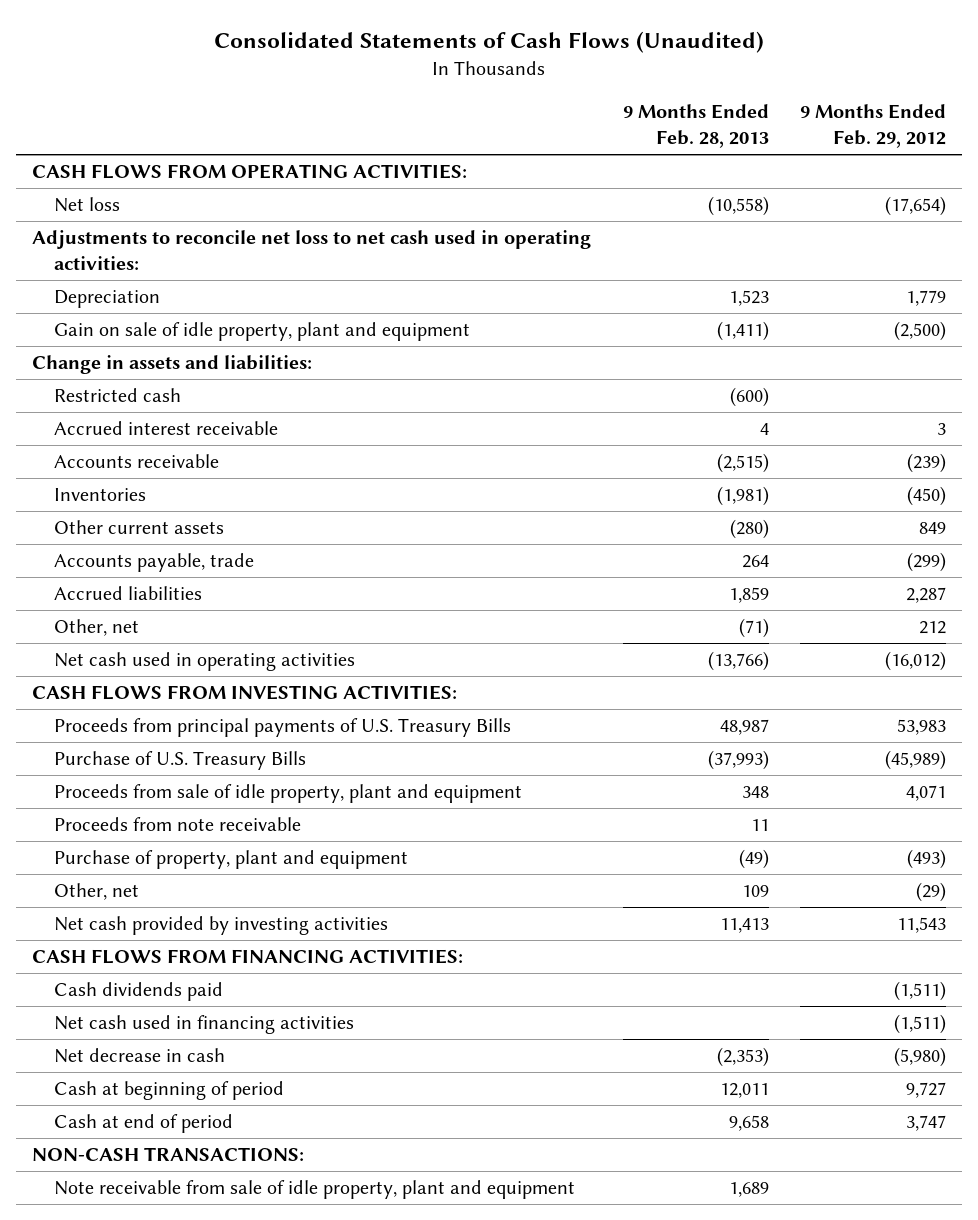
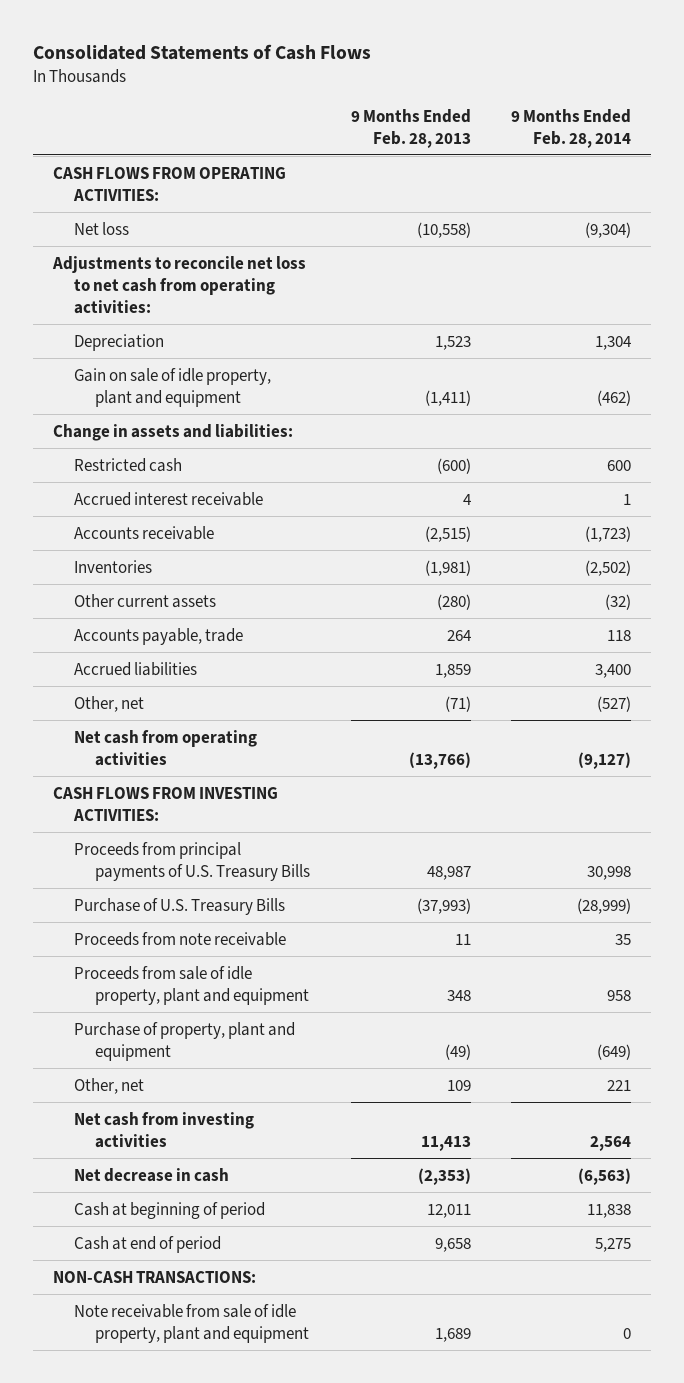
- Consolidated Statements of Cash Flows (Unaudited)
+ Consolidated Statements of Cash Flows
- | 9 Months Ended Feb. 28, 2013 | 9 Months Ended Feb. 29, 2012
+ | 9 Months Ended Feb. 28, 2013 | 9 Months Ended Feb. 28, 2014
- Adjustments to reconcile net loss to net cash used in operating activities:
+ Adjustments to reconcile net loss to net cash from operating activities:
- Net cash used in operating activities | (13,766) | (16,012)
+ Net cash from operating activities | (13,766) | (9,127)
moved down: Proceeds from sale of idle property, plant and equipment | 348 | 958
- Net cash provided by investing activities | 11,413 | 11,543
- CASH FLOWS FROM FINANCING ACTIVITIES:
- Cash dividends paid | | (1,511)
- Net cash used in financing activities | | (1,511)
+ Net cash from investing activities | 11,413 | 2,564

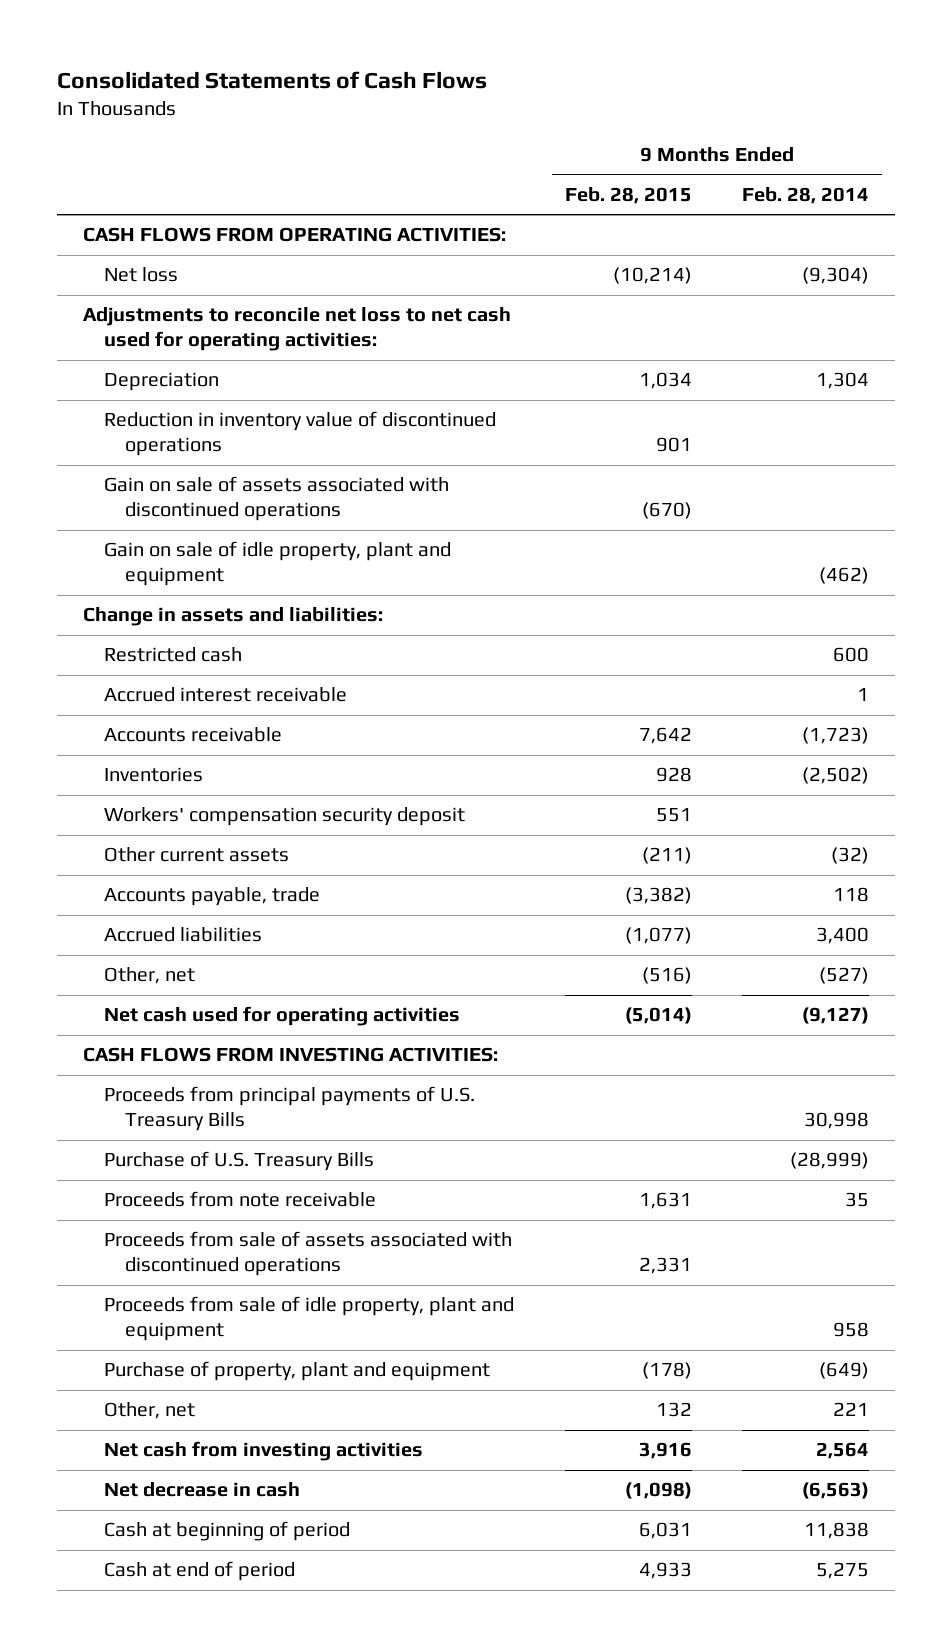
- | 9 Months Ended Feb. 28, 2013 | 9 Months Ended Feb. 28, 2014
+ | 9 Months Ended Feb. 28, 2015 | 9 Months Ended Feb. 28, 2014
- Adjustments to reconcile net loss to net cash from operating activities:
+ Adjustments to reconcile net loss to net cash used for operating activities:
+ Reduction in inventory value of discontinued operations | 901 |
+ Gain on sale of assets associated with discontinued operations | (670) |
+ Workers' compensation security deposit | 551 |
- Net cash from operating activities | (13,766) | (9,127)
+ Net cash used for operating activities | (5,014) | (9,127)
+ Proceeds from sale of assets associated with discontinued operations | 2,331 |
- NON-CASH TRANSACTIONS:
- Note receivable from sale of idle property, plant and equipment | 1,689 | 0

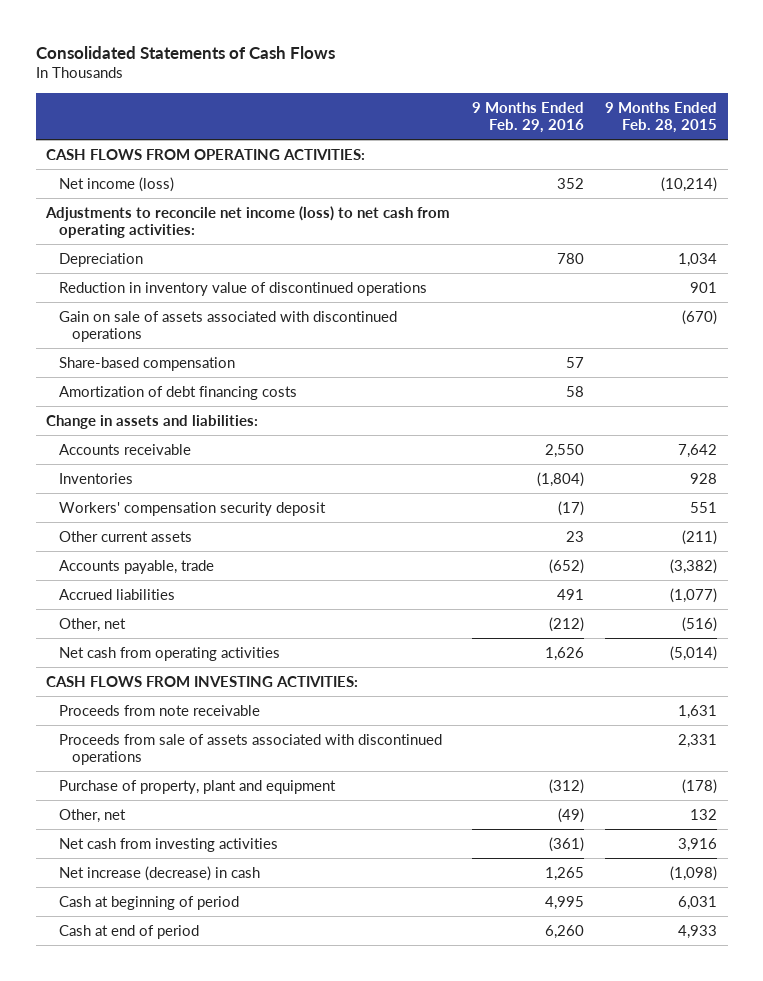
- | 9 Months Ended Feb. 28, 2015 | 9 Months Ended Feb. 28, 2014
+ | 9 Months Ended Feb. 29, 2016 | 9 Months Ended Feb. 28, 2015
- Net loss | (10,214) | (9,304)
- Adjustments to reconcile net loss to net cash used for operating activities:
+ Net income (loss) | 352 | (10,214)
+ Adjustments to reconcile net income (loss) to net cash from operating activities:
- Gain on sale of idle property, plant and equipment | | (462)
+ Share-based compensation | 57 |
+ Amortization of debt financing costs | 58 |
- Restricted cash | | 600
- Accrued interest receivable | | 1
- Net cash used for operating activities | (5,014) | (9,127)
+ Net cash from operating activities | 1,626 | (5,014)
- Proceeds from principal payments of U.S. Treasury Bills | | 30,998
- Purchase of U.S. Treasury Bills | | (28,999)
- Proceeds from sale of idle property, plant and equipment | | 958
- Net decrease in cash | (1,098) | (6,563)
+ Net increase (decrease) in cash | 1,265 | (1,098)

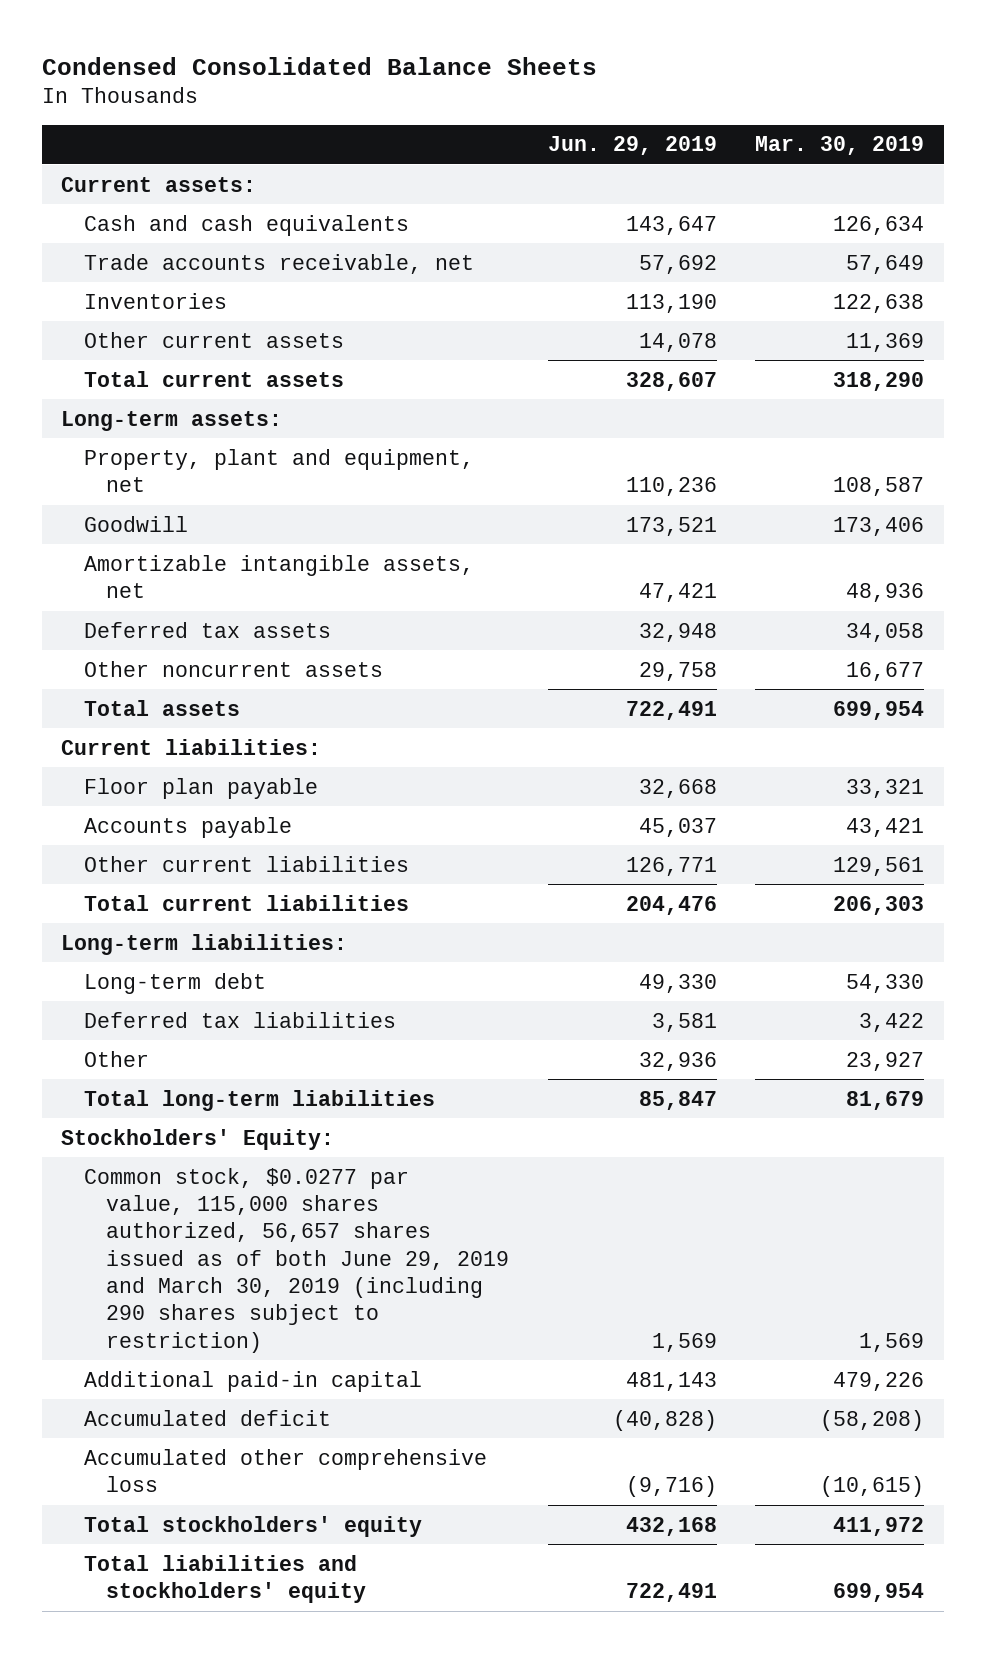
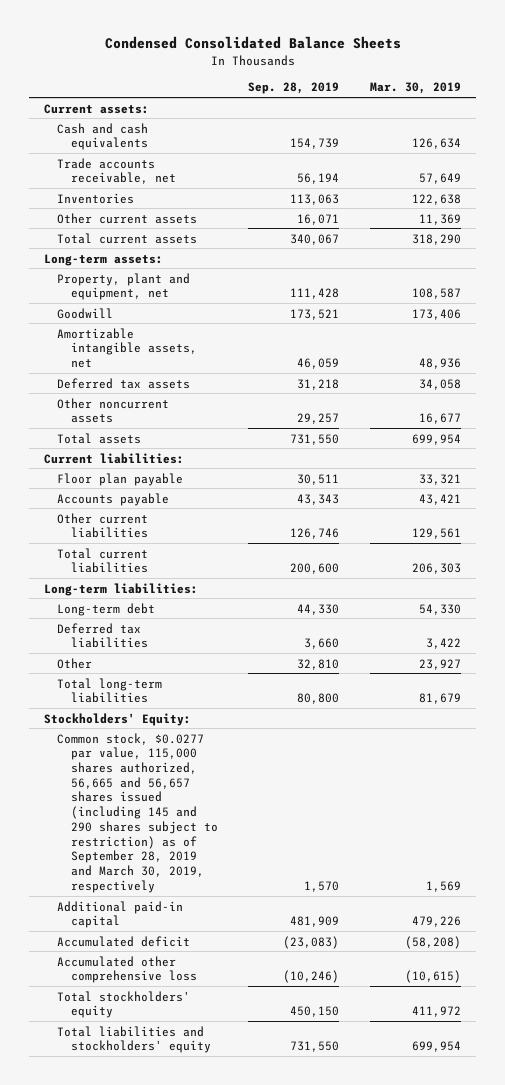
- | Jun. 29, 2019 | Mar. 30, 2019
+ | Sep. 28, 2019 | Mar. 30, 2019
- Common stock, $0.0277 par value, 115,000 shares authorized, 56,657 shares issued as of both June 29, 2019 and March 30, 2019 (including 290 shares subject to restriction) | 1,569 | 1,569
+ Common stock, $0.0277 par value, 115,000 shares authorized, 56,665 and 56,657 shares issued (including 145 and 290 shares subject to restriction) as of September 28, 2019 and March 30, 2019, respectively | 1,570 | 1,569

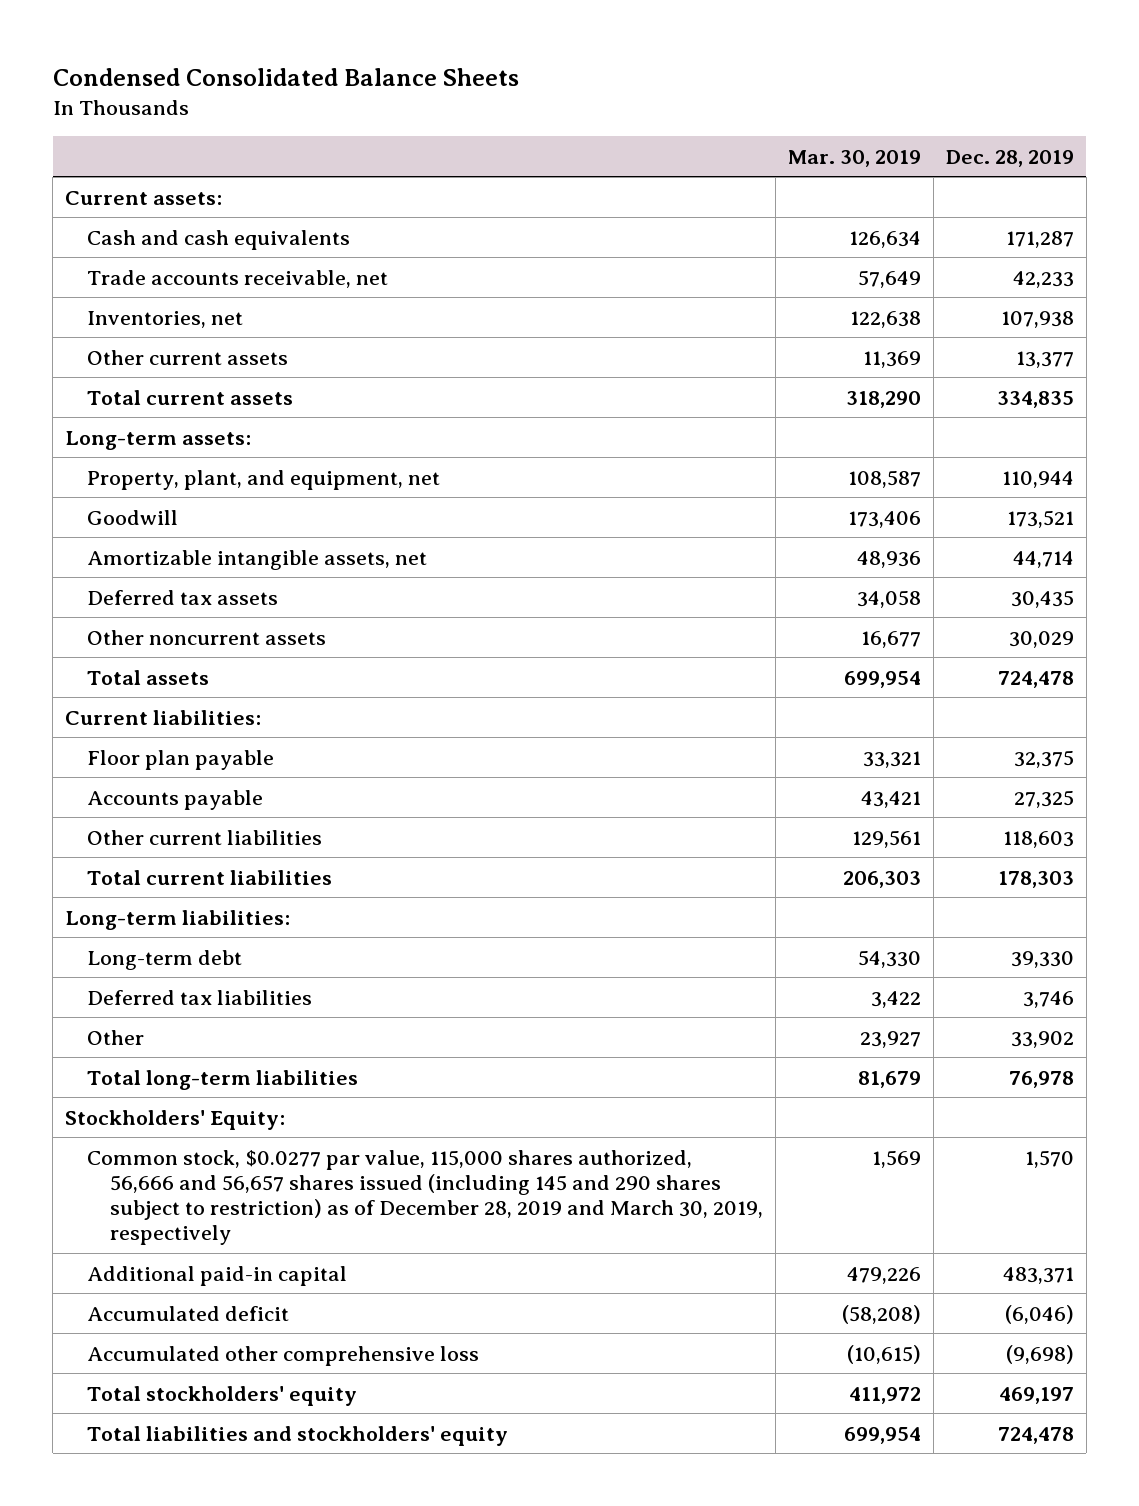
- | Sep. 28, 2019 | Mar. 30, 2019
+ | Mar. 30, 2019 | Dec. 28, 2019
- Inventories | 113,063 | 122,638
+ Inventories, net | 122,638 | 107,938
- Property, plant and equipment, net | 111,428 | 108,587
+ Property, plant, and equipment, net | 108,587 | 110,944
- Common stock, $0.0277 par value, 115,000 shares authorized, 56,665 and 56,657 shares issued (including 145 and 290 shares subject to restriction) as of September 28, 2019 and March 30, 2019, respectively | 1,570 | 1,569
+ Common stock, $0.0277 par value, 115,000 shares authorized, 56,666 and 56,657 shares issued (including 145 and 290 shares subject to restriction) as of December 28, 2019 and March 30, 2019, respectively | 1,569 | 1,570

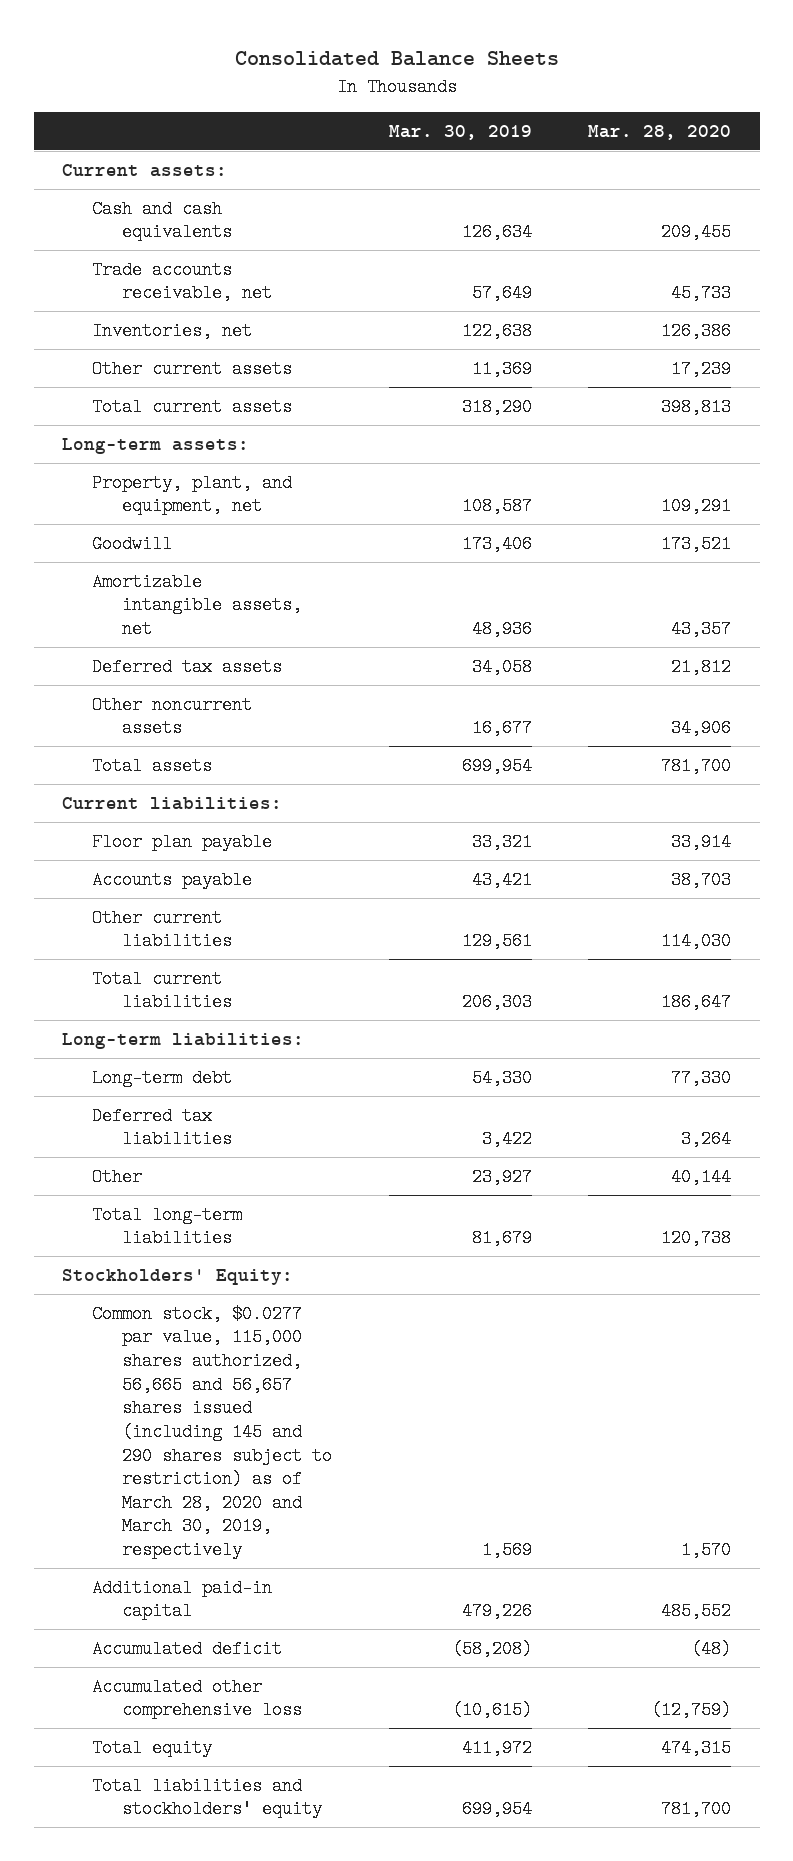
- Condensed Consolidated Balance Sheets
+ Consolidated Balance Sheets
- | Mar. 30, 2019 | Dec. 28, 2019
+ | Mar. 30, 2019 | Mar. 28, 2020
- Common stock, $0.0277 par value, 115,000 shares authorized, 56,666 and 56,657 shares issued (including 145 and 290 shares subject to restriction) as of December 28, 2019 and March 30, 2019, respectively | 1,569 | 1,570
+ Common stock, $0.0277 par value, 115,000 shares authorized, 56,665 and 56,657 shares issued (including 145 and 290 shares subject to restriction) as of March 28, 2020 and March 30, 2019, respectively | 1,569 | 1,570
- Total stockholders' equity | 411,972 | 469,197
+ Total equity | 411,972 | 474,315

